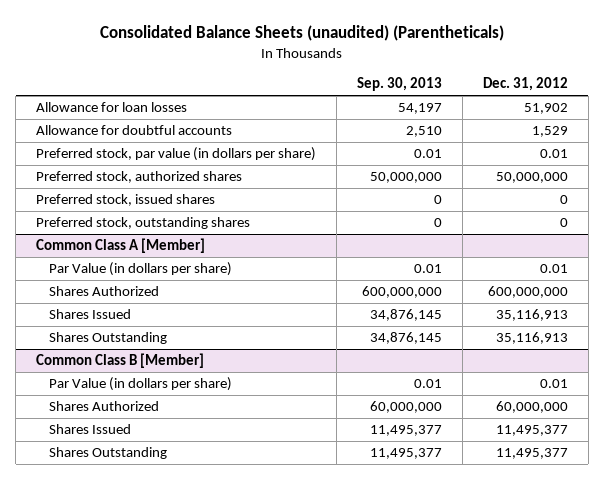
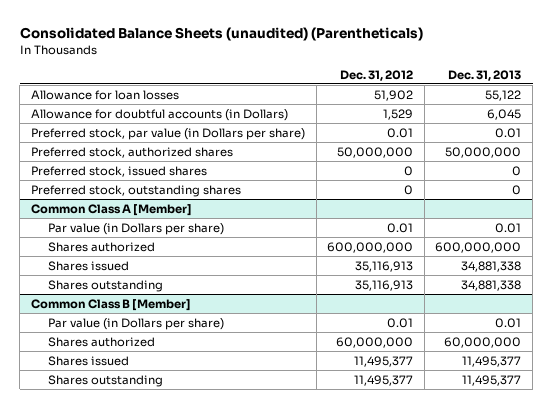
- | Sep. 30, 2013 | Dec. 31, 2012
+ | Dec. 31, 2012 | Dec. 31, 2013
- Allowance for doubtful accounts | 2,510 | 1,529
- Preferred stock, par value (in dollars per share) | 0.01 | 0.01
+ Allowance for doubtful accounts (in Dollars) | 1,529 | 6,045
+ Preferred stock, par value (in Dollars per share) | 0.01 | 0.01
@ Common Class A [Member]
- Par Value (in dollars per share) | 0.01 | 0.01
- Shares Authorized | 600,000,000 | 600,000,000
- Shares Issued | 34,876,145 | 35,116,913
- Shares Outstanding | 34,876,145 | 35,116,913
+ Par value (in Dollars per share) | 0.01 | 0.01
+ Shares authorized | 600,000,000 | 600,000,000
+ Shares issued | 35,116,913 | 34,881,338
+ Shares outstanding | 35,116,913 | 34,881,338
@ Common Class B [Member]
- Par Value (in dollars per share) | 0.01 | 0.01
- Shares Authorized | 60,000,000 | 60,000,000
- Shares Issued | 11,495,377 | 11,495,377
- Shares Outstanding | 11,495,377 | 11,495,377
+ Par value (in Dollars per share) | 0.01 | 0.01
+ Shares authorized | 60,000,000 | 60,000,000
+ Shares issued | 11,495,377 | 11,495,377
+ Shares outstanding | 11,495,377 | 11,495,377

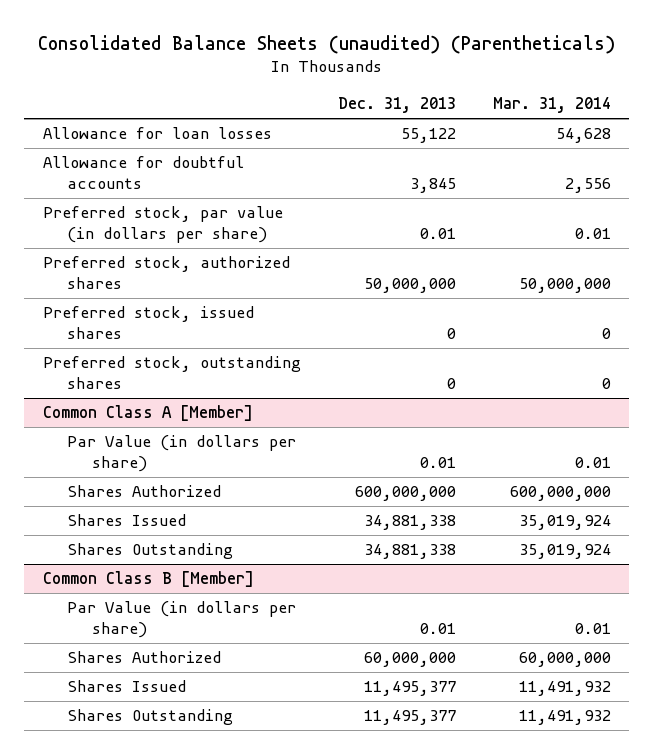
- | Dec. 31, 2012 | Dec. 31, 2013
+ | Dec. 31, 2013 | Mar. 31, 2014
- Allowance for doubtful accounts (in Dollars) | 1,529 | 6,045
- Preferred stock, par value (in Dollars per share) | 0.01 | 0.01
+ Allowance for doubtful accounts | 3,845 | 2,556
+ Preferred stock, par value (in dollars per share) | 0.01 | 0.01
@ Common Class A [Member]
- Par value (in Dollars per share) | 0.01 | 0.01
- Shares authorized | 600,000,000 | 600,000,000
- Shares issued | 35,116,913 | 34,881,338
- Shares outstanding | 35,116,913 | 34,881,338
+ Par Value (in dollars per share) | 0.01 | 0.01
+ Shares Authorized | 600,000,000 | 600,000,000
+ Shares Issued | 34,881,338 | 35,019,924
+ Shares Outstanding | 34,881,338 | 35,019,924
@ Common Class B [Member]
- Par value (in Dollars per share) | 0.01 | 0.01
- Shares authorized | 60,000,000 | 60,000,000
- Shares issued | 11,495,377 | 11,495,377
- Shares outstanding | 11,495,377 | 11,495,377
+ Par Value (in dollars per share) | 0.01 | 0.01
+ Shares Authorized | 60,000,000 | 60,000,000
+ Shares Issued | 11,495,377 | 11,491,932
+ Shares Outstanding | 11,495,377 | 11,491,932

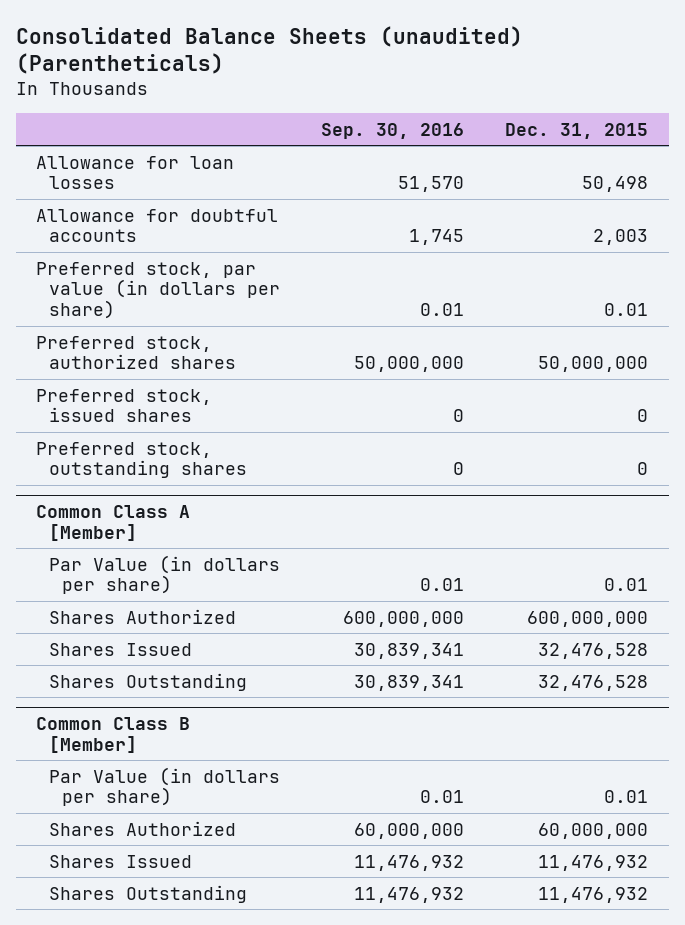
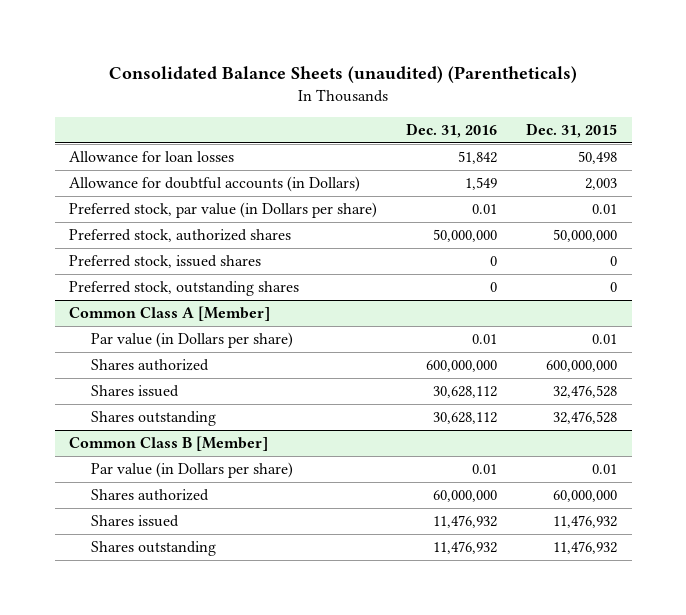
- | Sep. 30, 2016 | Dec. 31, 2015
+ | Dec. 31, 2016 | Dec. 31, 2015
- Allowance for doubtful accounts | 1,745 | 2,003
- Preferred stock, par value (in dollars per share) | 0.01 | 0.01
+ Allowance for doubtful accounts (in Dollars) | 1,549 | 2,003
+ Preferred stock, par value (in Dollars per share) | 0.01 | 0.01
@ Common Class A [Member]
- Par Value (in dollars per share) | 0.01 | 0.01
- Shares Authorized | 600,000,000 | 600,000,000
- Shares Issued | 30,839,341 | 32,476,528
- Shares Outstanding | 30,839,341 | 32,476,528
+ Par value (in Dollars per share) | 0.01 | 0.01
+ Shares authorized | 600,000,000 | 600,000,000
+ Shares issued | 30,628,112 | 32,476,528
+ Shares outstanding | 30,628,112 | 32,476,528
@ Common Class B [Member]
- Par Value (in dollars per share) | 0.01 | 0.01
- Shares Authorized | 60,000,000 | 60,000,000
- Shares Issued | 11,476,932 | 11,476,932
- Shares Outstanding | 11,476,932 | 11,476,932
+ Par value (in Dollars per share) | 0.01 | 0.01
+ Shares authorized | 60,000,000 | 60,000,000
+ Shares issued | 11,476,932 | 11,476,932
+ Shares outstanding | 11,476,932 | 11,476,932

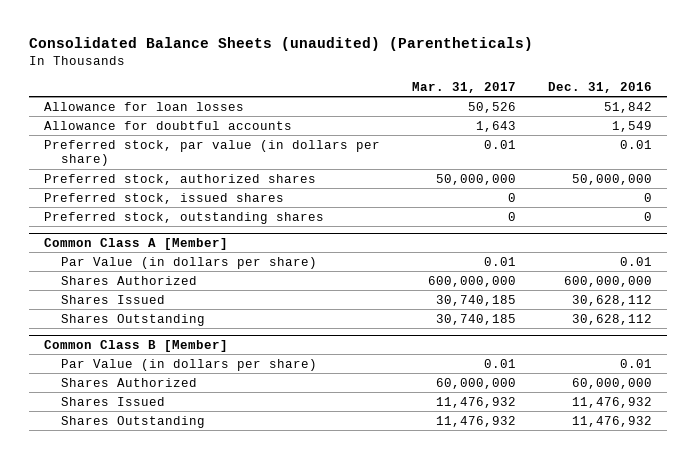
- | Dec. 31, 2016 | Dec. 31, 2015
+ | Mar. 31, 2017 | Dec. 31, 2016
- Allowance for doubtful accounts (in Dollars) | 1,549 | 2,003
- Preferred stock, par value (in Dollars per share) | 0.01 | 0.01
+ Allowance for doubtful accounts | 1,643 | 1,549
+ Preferred stock, par value (in dollars per share) | 0.01 | 0.01
@ Common Class A [Member]
- Par value (in Dollars per share) | 0.01 | 0.01
- Shares authorized | 600,000,000 | 600,000,000
- Shares issued | 30,628,112 | 32,476,528
- Shares outstanding | 30,628,112 | 32,476,528
+ Par Value (in dollars per share) | 0.01 | 0.01
+ Shares Authorized | 600,000,000 | 600,000,000
+ Shares Issued | 30,740,185 | 30,628,112
+ Shares Outstanding | 30,740,185 | 30,628,112
@ Common Class B [Member]
- Par value (in Dollars per share) | 0.01 | 0.01
- Shares authorized | 60,000,000 | 60,000,000
- Shares issued | 11,476,932 | 11,476,932
- Shares outstanding | 11,476,932 | 11,476,932
+ Par Value (in dollars per share) | 0.01 | 0.01
+ Shares Authorized | 60,000,000 | 60,000,000
+ Shares Issued | 11,476,932 | 11,476,932
+ Shares Outstanding | 11,476,932 | 11,476,932

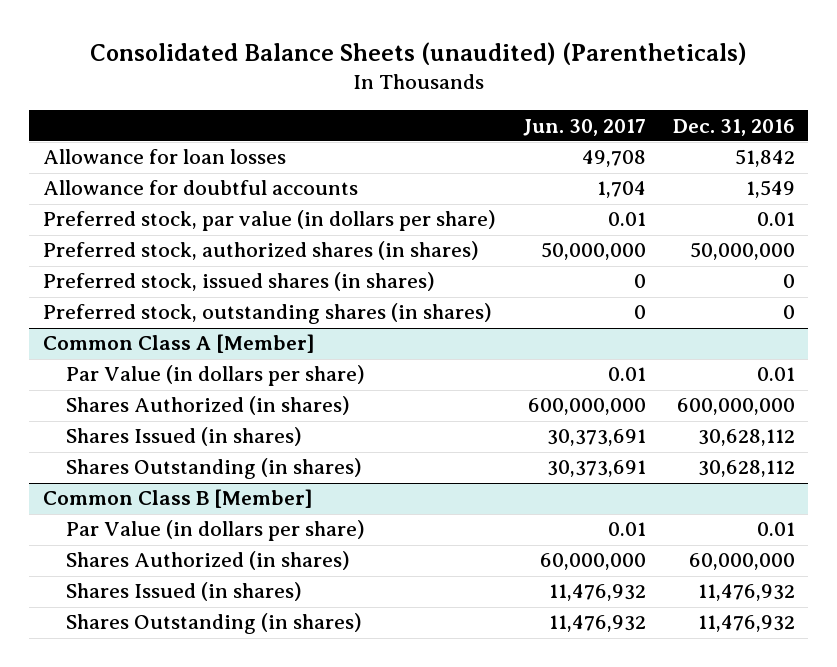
- | Mar. 31, 2017 | Dec. 31, 2016
+ | Jun. 30, 2017 | Dec. 31, 2016
- Preferred stock, authorized shares | 50,000,000 | 50,000,000
- Preferred stock, issued shares | 0 | 0
- Preferred stock, outstanding shares | 0 | 0
+ Preferred stock, authorized shares (in shares) | 50,000,000 | 50,000,000
+ Preferred stock, issued shares (in shares) | 0 | 0
+ Preferred stock, outstanding shares (in shares) | 0 | 0
@ Common Class A [Member]
- Shares Authorized | 600,000,000 | 600,000,000
- Shares Issued | 30,740,185 | 30,628,112
- Shares Outstanding | 30,740,185 | 30,628,112
+ Shares Authorized (in shares) | 600,000,000 | 600,000,000
+ Shares Issued (in shares) | 30,373,691 | 30,628,112
+ Shares Outstanding (in shares) | 30,373,691 | 30,628,112
@ Common Class B [Member]
- Shares Authorized | 60,000,000 | 60,000,000
- Shares Issued | 11,476,932 | 11,476,932
- Shares Outstanding | 11,476,932 | 11,476,932
+ Shares Authorized (in shares) | 60,000,000 | 60,000,000
+ Shares Issued (in shares) | 11,476,932 | 11,476,932
+ Shares Outstanding (in shares) | 11,476,932 | 11,476,932

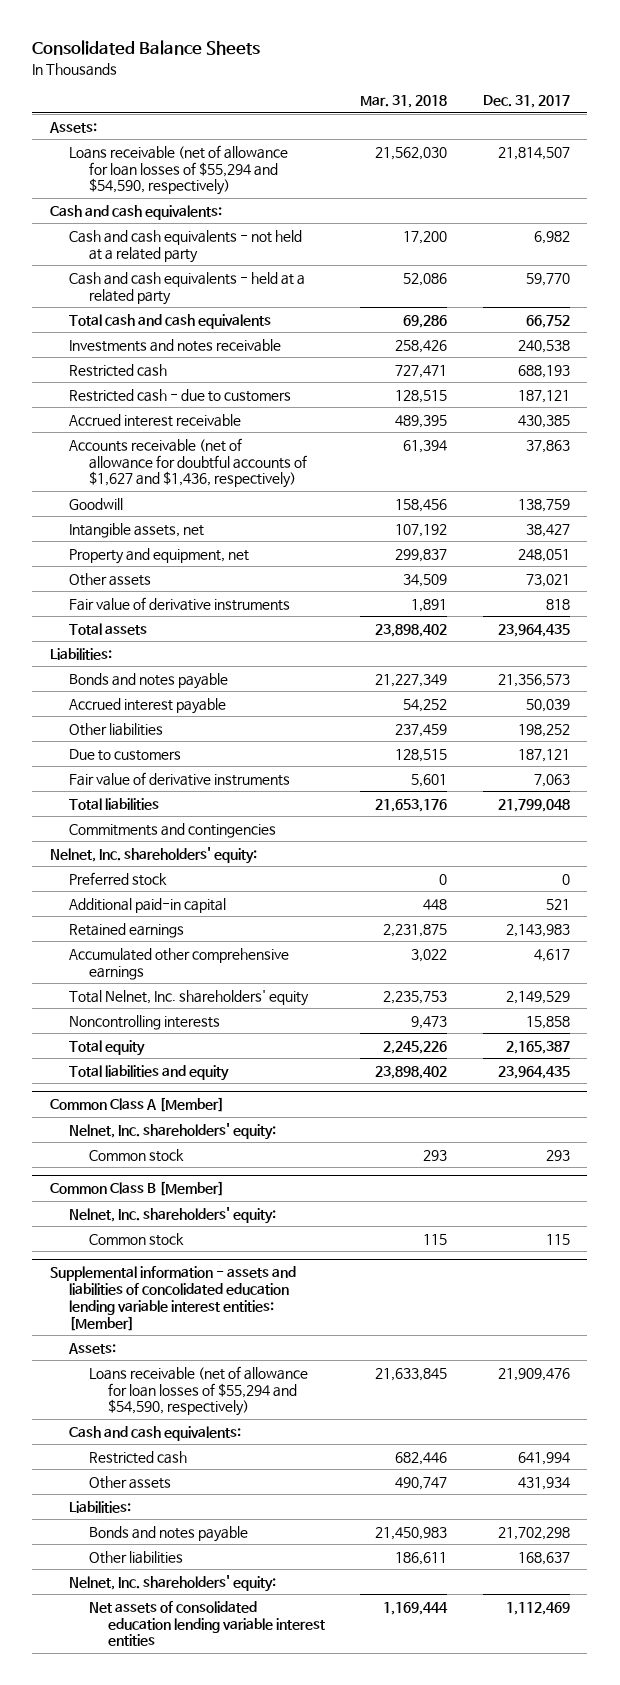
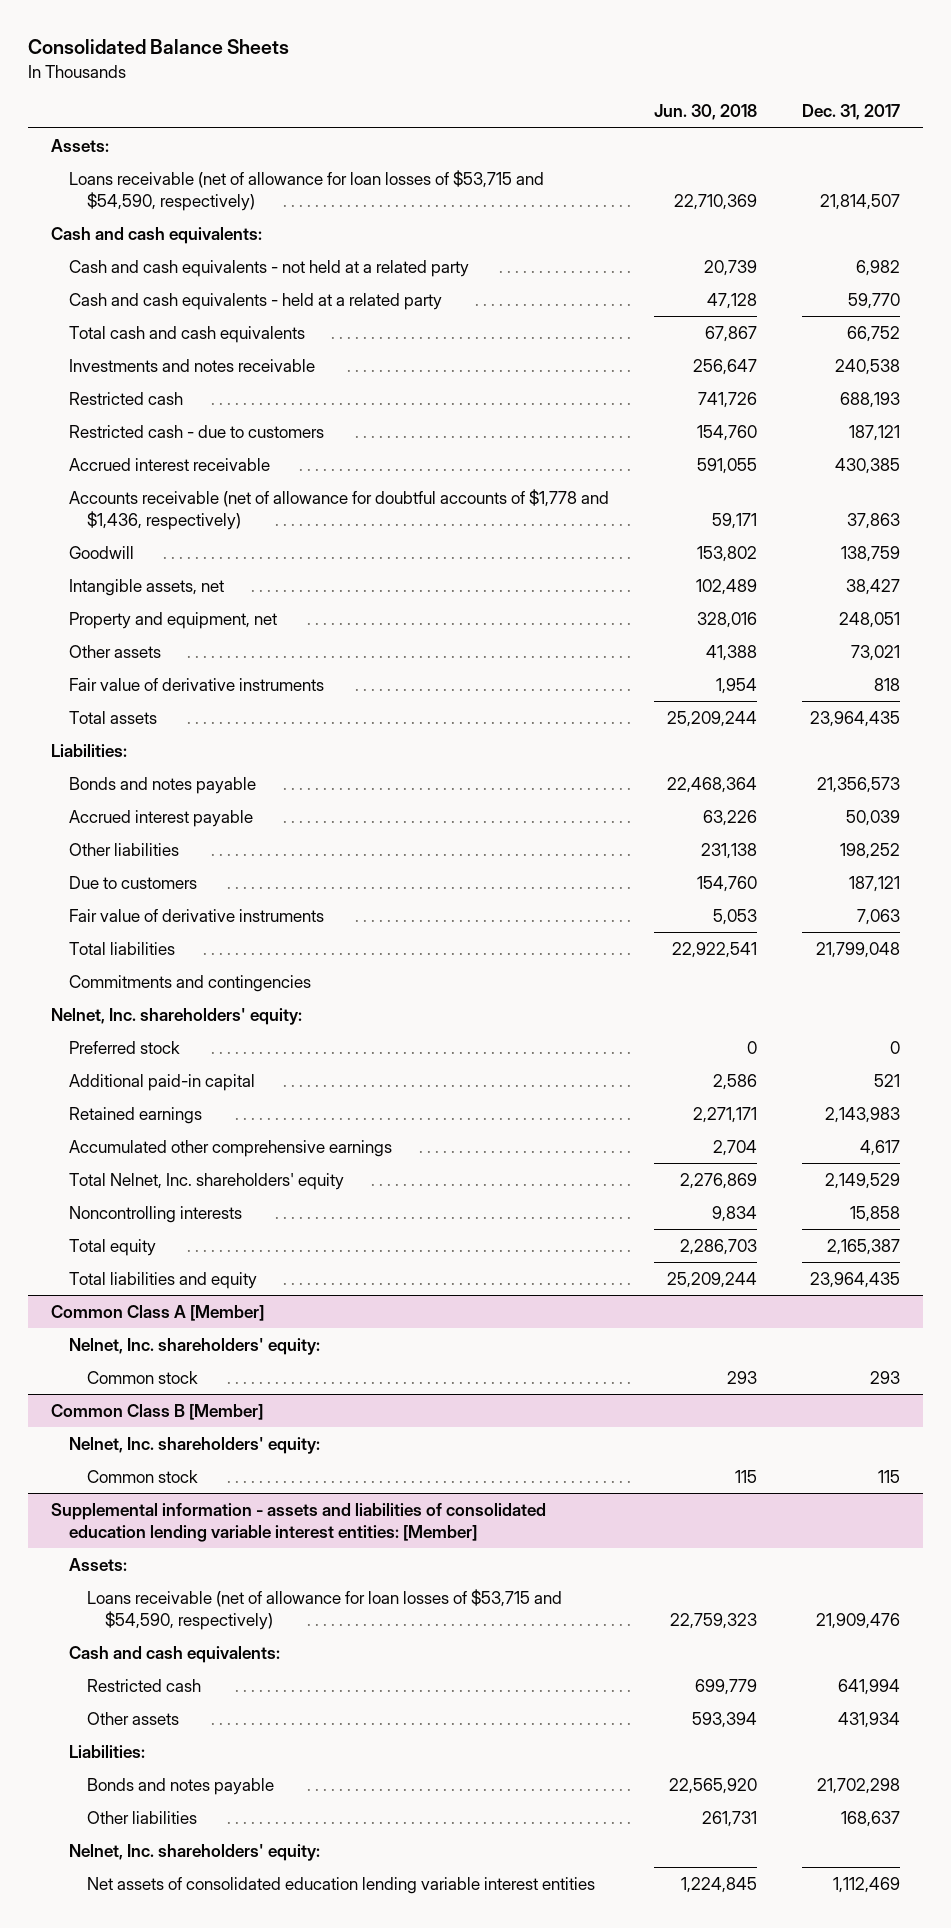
- | Mar. 31, 2018 | Dec. 31, 2017
+ | Jun. 30, 2018 | Dec. 31, 2017
- Loans receivable (net of allowance for loan losses of $55,294 and $54,590, respectively) | 21,562,030 | 21,814,507
+ Loans receivable (net of allowance for loan losses of $53,715 and $54,590, respectively) | 22,710,369 | 21,814,507
- Accounts receivable (net of allowance for doubtful accounts of $1,627 and $1,436, respectively) | 61,394 | 37,863
+ Accounts receivable (net of allowance for doubtful accounts of $1,778 and $1,436, respectively) | 59,171 | 37,863
- Supplemental information - assets and liabilities of concolidated education lending variable interest entities: [Member]
+ Supplemental information - assets and liabilities of consolidated education lending variable interest entities: [Member]
- Loans receivable (net of allowance for loan losses of $55,294 and $54,590, respectively) | 21,633,845 | 21,909,476
+ Loans receivable (net of allowance for loan losses of $53,715 and $54,590, respectively) | 22,759,323 | 21,909,476

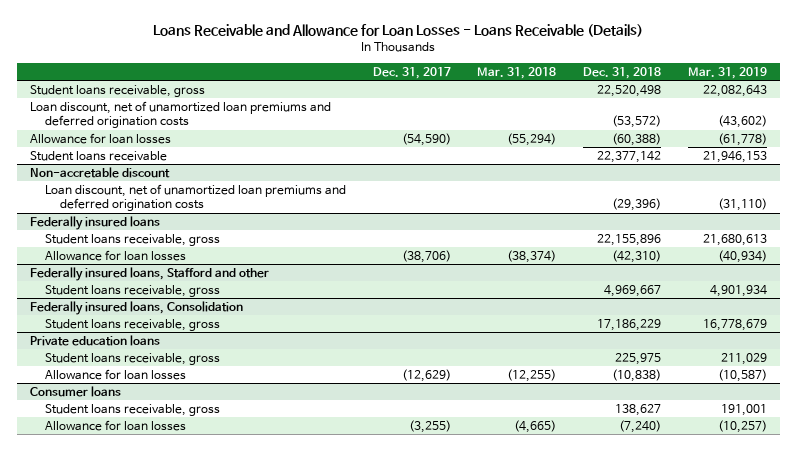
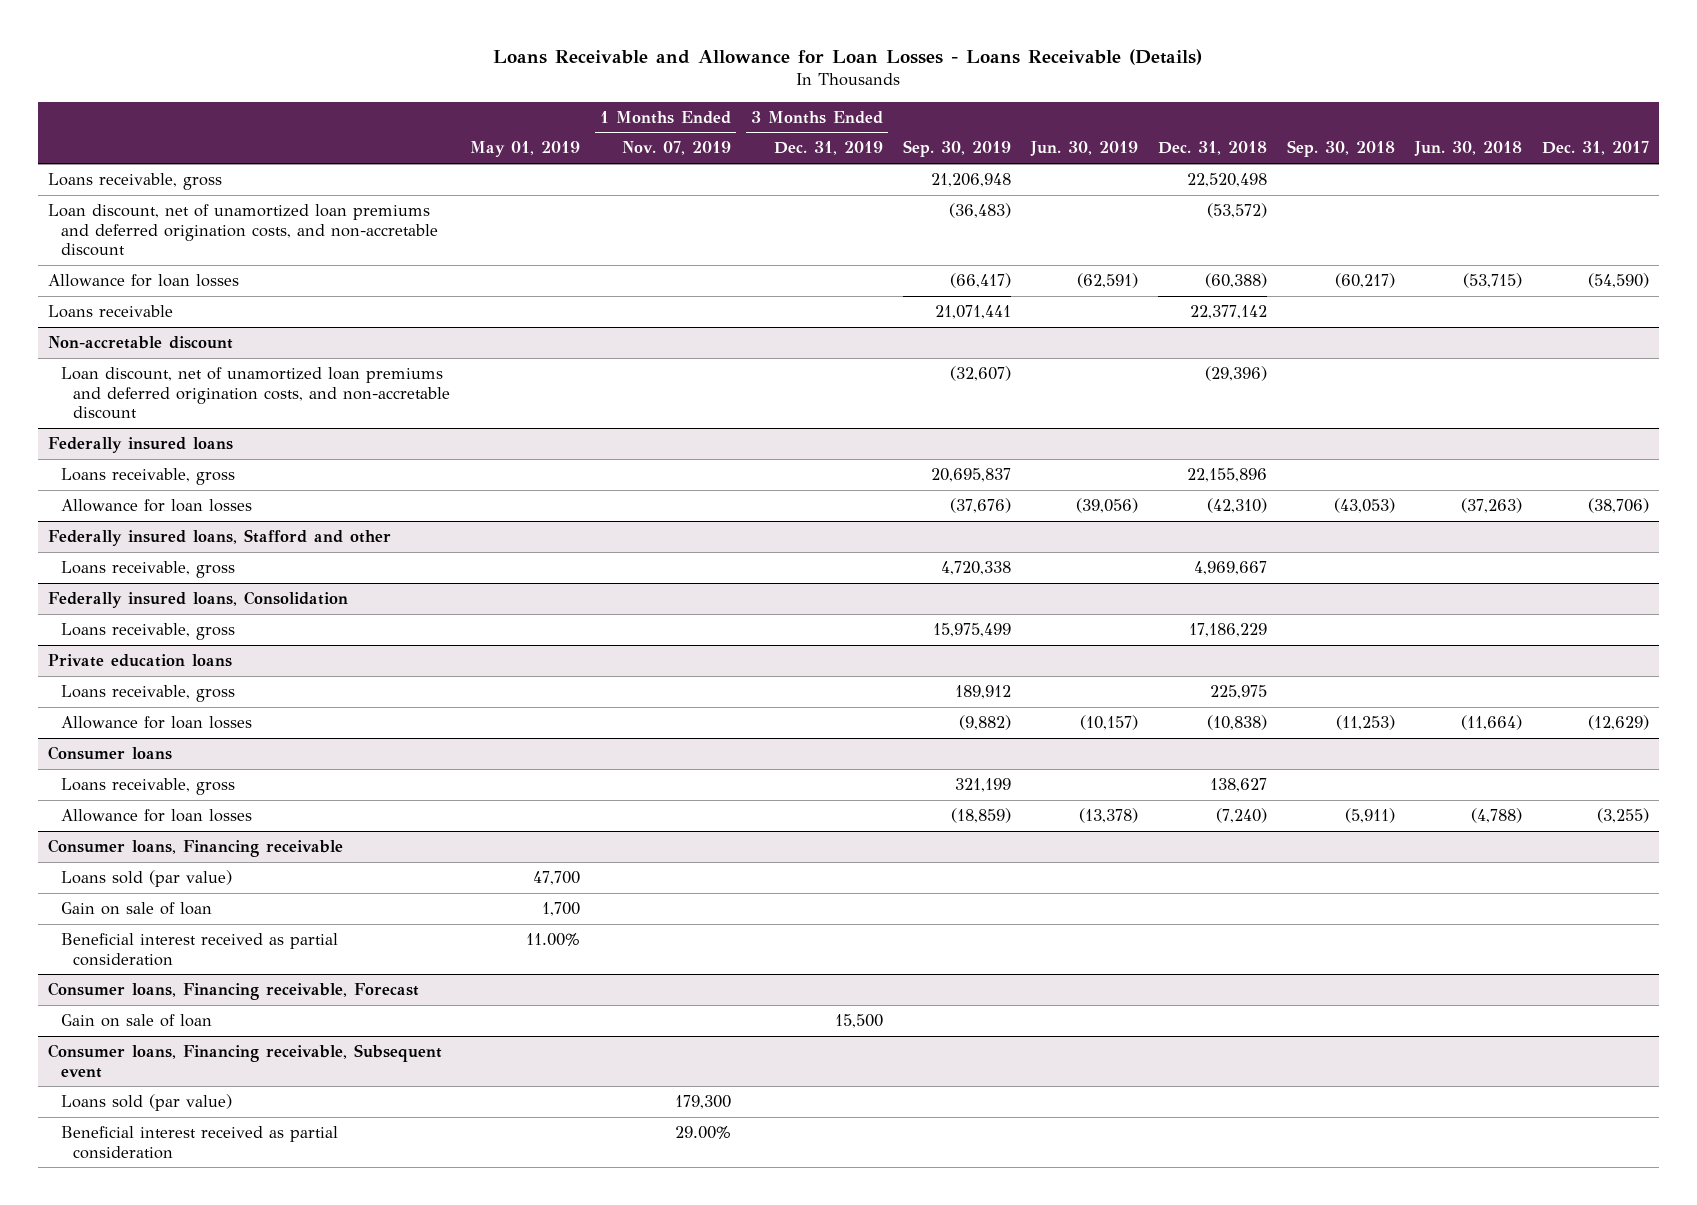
- | Dec. 31, 2017 | Mar. 31, 2018 | Dec. 31, 2018 | Mar. 31, 2019
+ | May 01, 2019 | 1 Months Ended Nov. 07, 2019 | 3 Months Ended Dec. 31, 2019 | Sep. 30, 2019 | Jun. 30, 2019 | Dec. 31, 2018 | Sep. 30, 2018 | Jun. 30, 2018 | Dec. 31, 2017
- Student loans receivable, gross | | | 22,520,498 | 22,082,643
- Loan discount, net of unamortized loan premiums and deferred origination costs | | | (53,572) | (43,602)
+ Loans receivable, gross | | | | 21,206,948 | | 22,520,498 | | |
+ Loan discount, net of unamortized loan premiums and deferred origination costs, and non-accretable discount | | | | (36,483) | | (53,572) | | |
- Student loans receivable | | | 22,377,142 | 21,946,153
+ Loans receivable | | | | 21,071,441 | | 22,377,142 | | |
@ Non-accretable discount
- Loan discount, net of unamortized loan premiums and deferred origination costs | | | (29,396) | (31,110)
+ Loan discount, net of unamortized loan premiums and deferred origination costs, and non-accretable discount | | | | (32,607) | | (29,396) | | |
@ Federally insured loans
- Student loans receivable, gross | | | 22,155,896 | 21,680,613
+ Loans receivable, gross | | | | 20,695,837 | | 22,155,896 | | |
@ Federally insured loans, Stafford and other
- Student loans receivable, gross | | | 4,969,667 | 4,901,934
+ Loans receivable, gross | | | | 4,720,338 | | 4,969,667 | | |
@ Federally insured loans, Consolidation
- Student loans receivable, gross | | | 17,186,229 | 16,778,679
+ Loans receivable, gross | | | | 15,975,499 | | 17,186,229 | | |
@ Private education loans
- Student loans receivable, gross | | | 225,975 | 211,029
+ Loans receivable, gross | | | | 189,912 | | 225,975 | | |
@ Consumer loans
- Student loans receivable, gross | | | 138,627 | 191,001
+ Loans receivable, gross | | | | 321,199 | | 138,627 | | |
+ Consumer loans, Financing receivable
+ Loans sold (par value) | 47,700 | | | | | | | |
+ Gain on sale of loan | 1,700 | | | | | | | |
+ Beneficial interest received as partial consideration | 11.00% | | | | | | | |
+ Consumer loans, Financing receivable, Forecast
+ Gain on sale of loan | | | 15,500 | | | | | |
+ Consumer loans, Financing receivable, Subsequent event
+ Loans sold (par value) | | 179,300 | | | | | | |
+ Beneficial interest received as partial consideration | | 29.00% | | | | | | |

